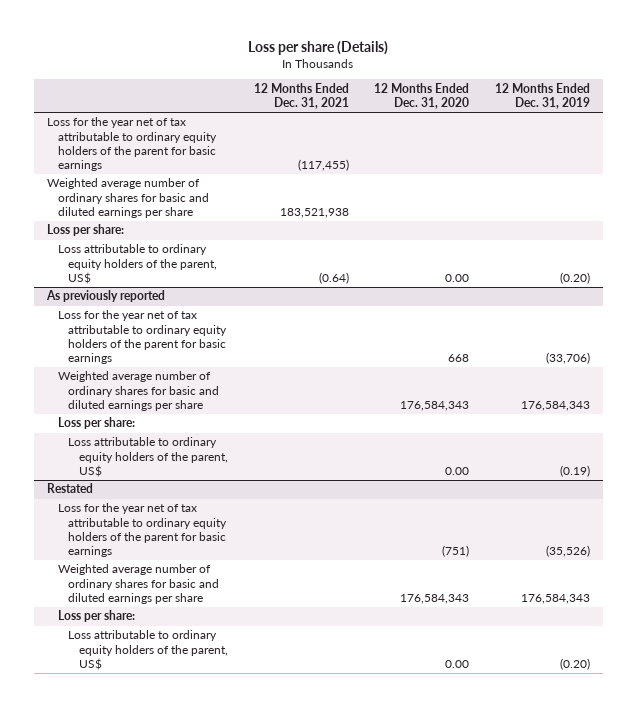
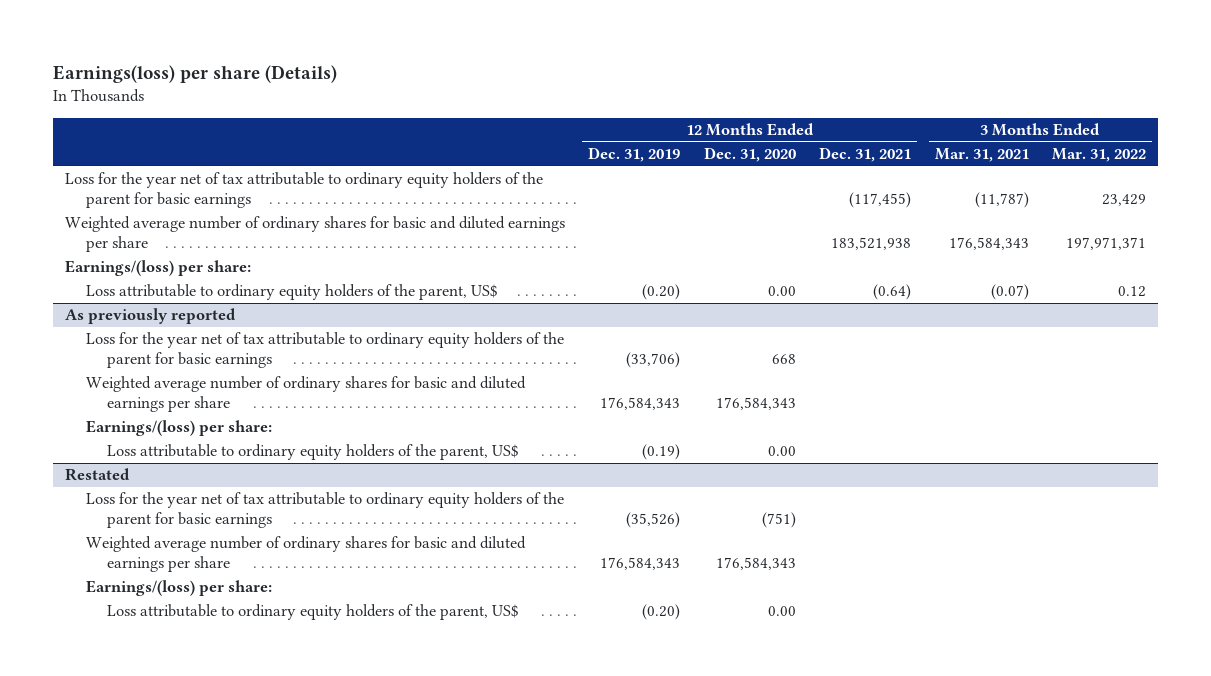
- Loss per share (Details)
+ Earnings(loss) per share (Details)
- | 12 Months Ended Dec. 31, 2021 | 12 Months Ended Dec. 31, 2020 | 12 Months Ended Dec. 31, 2019
+ | 12 Months Ended Dec. 31, 2019 | 12 Months Ended Dec. 31, 2020 | 12 Months Ended Dec. 31, 2021 | 3 Months Ended Mar. 31, 2021 | 3 Months Ended Mar. 31, 2022
- Loss per share:
+ Earnings/(loss) per share:
@ As previously reported
- Loss per share:
+ Earnings/(loss) per share:
@ Restated
- Loss per share:
+ Earnings/(loss) per share:

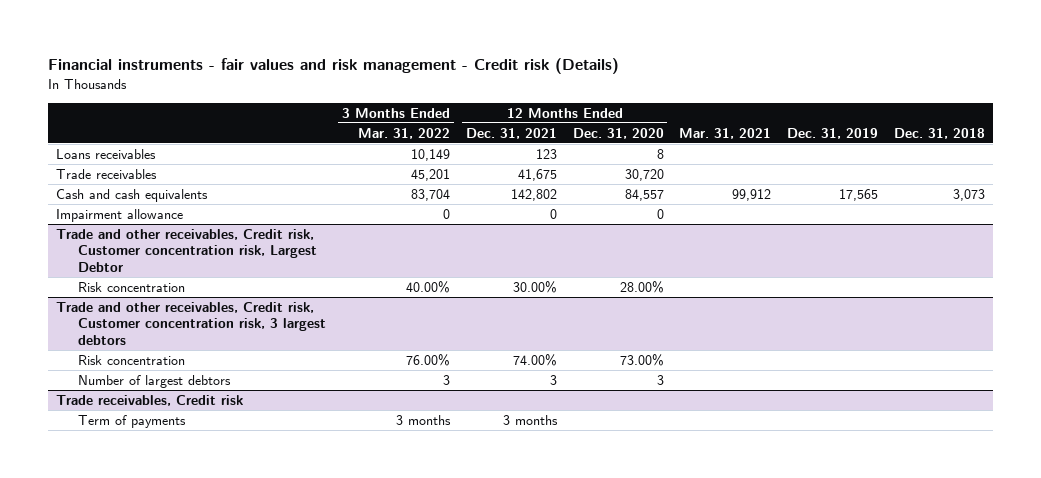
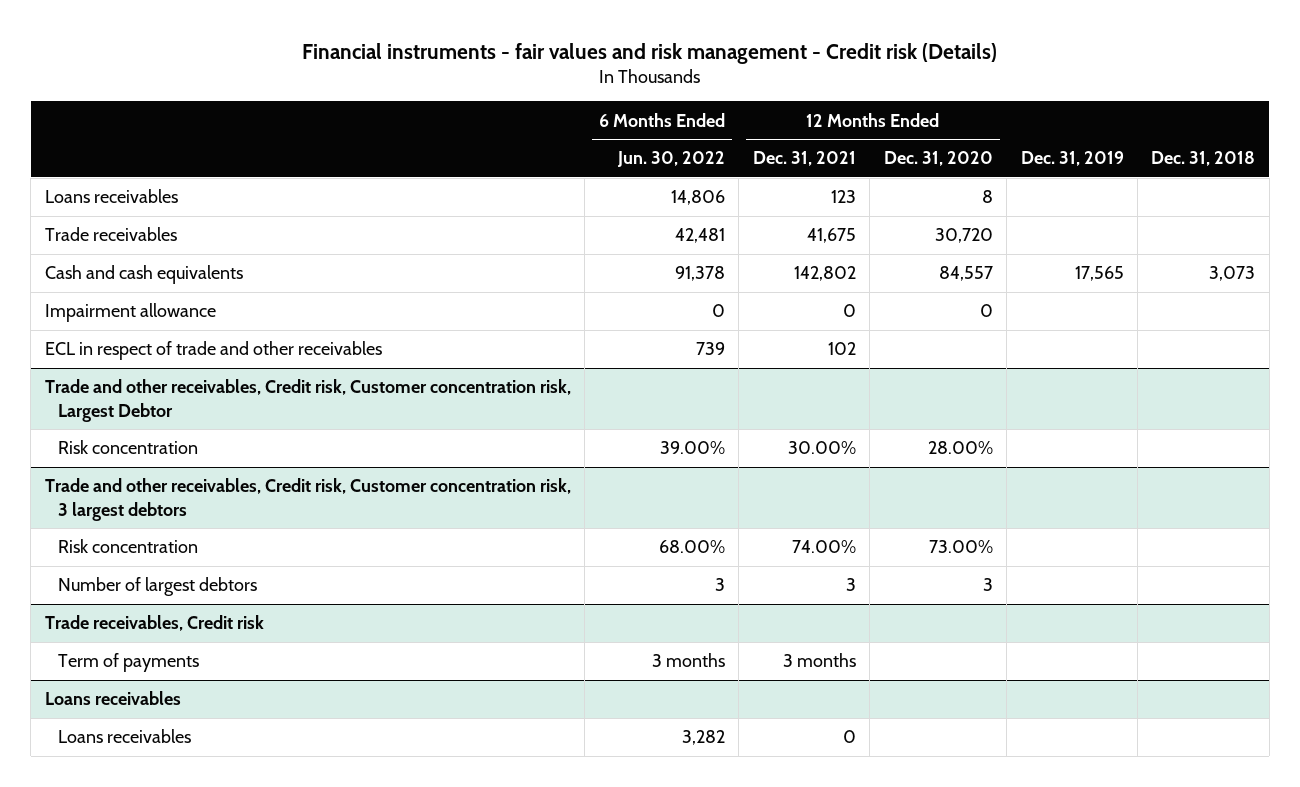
- | 3 Months Ended Mar. 31, 2022 | 12 Months Ended Dec. 31, 2021 | 12 Months Ended Dec. 31, 2020 | Mar. 31, 2021 | Dec. 31, 2019 | Dec. 31, 2018
+ | 6 Months Ended Jun. 30, 2022 | 12 Months Ended Dec. 31, 2021 | 12 Months Ended Dec. 31, 2020 | Dec. 31, 2019 | Dec. 31, 2018
+ ECL in respect of trade and other receivables | 739 | 102 | | |
+ Loans receivables
+ Loans receivables | 3,282 | 0 | | |

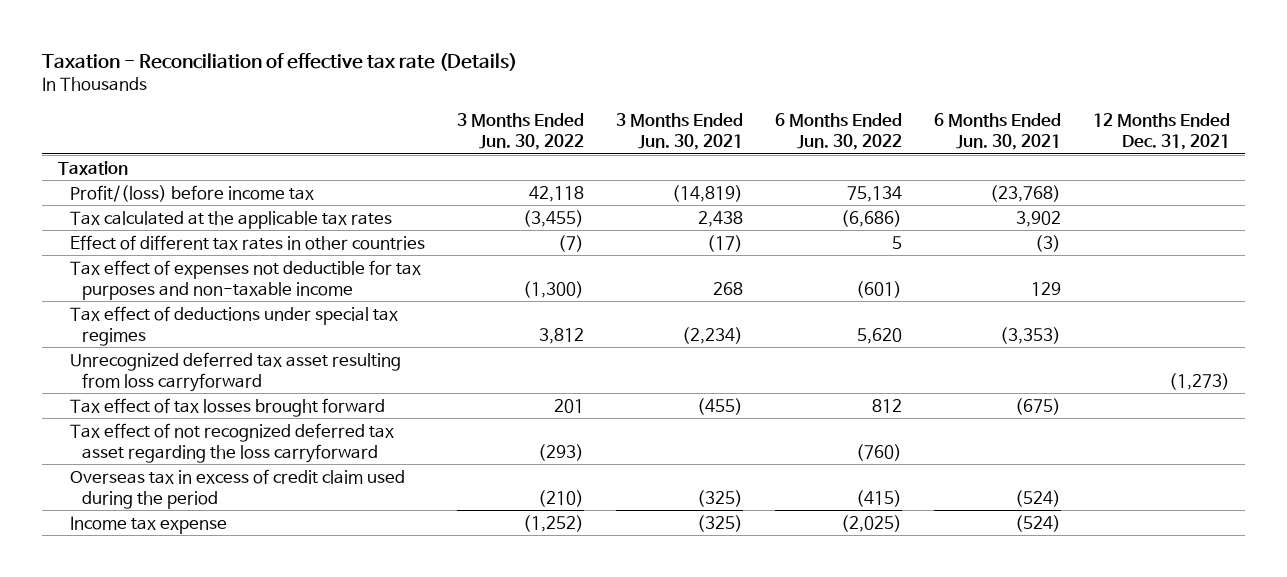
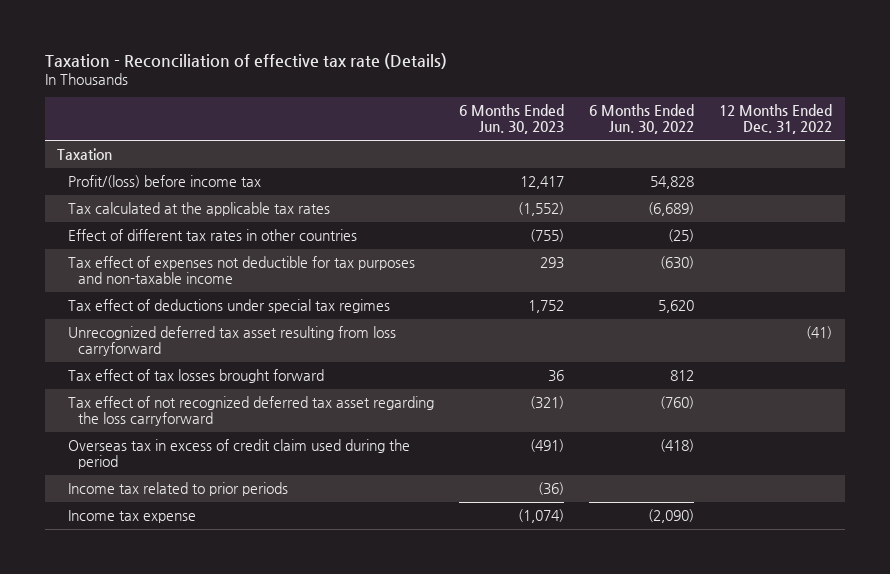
- | 3 Months Ended Jun. 30, 2022 | 3 Months Ended Jun. 30, 2021 | 6 Months Ended Jun. 30, 2022 | 6 Months Ended Jun. 30, 2021 | 12 Months Ended Dec. 31, 2021
+ | 6 Months Ended Jun. 30, 2023 | 6 Months Ended Jun. 30, 2022 | 12 Months Ended Dec. 31, 2022
- Profit/(loss) before income tax | 42,118 | (14,819) | 75,134 | (23,768) |
- Tax calculated at the applicable tax rates | (3,455) | 2,438 | (6,686) | 3,902 |
- Effect of different tax rates in other countries | (7) | (17) | 5 | (3) |
- Tax effect of expenses not deductible for tax purposes and non-taxable income | (1,300) | 268 | (601) | 129 |
+ Profit/(loss) before income tax | 12,417 | 54,828 |
+ Tax calculated at the applicable tax rates | (1,552) | (6,689) |
+ Effect of different tax rates in other countries | (755) | (25) |
+ Tax effect of expenses not deductible for tax purposes and non-taxable income | 293 | (630) |
- Overseas tax in excess of credit claim used during the period | (210) | (325) | (415) | (524) |
- Income tax expense | (1,252) | (325) | (2,025) | (524) |
+ Overseas tax in excess of credit claim used during the period | (491) | (418) |
+ Income tax related to prior periods | (36) | |
+ Income tax expense | (1,074) | (2,090) |

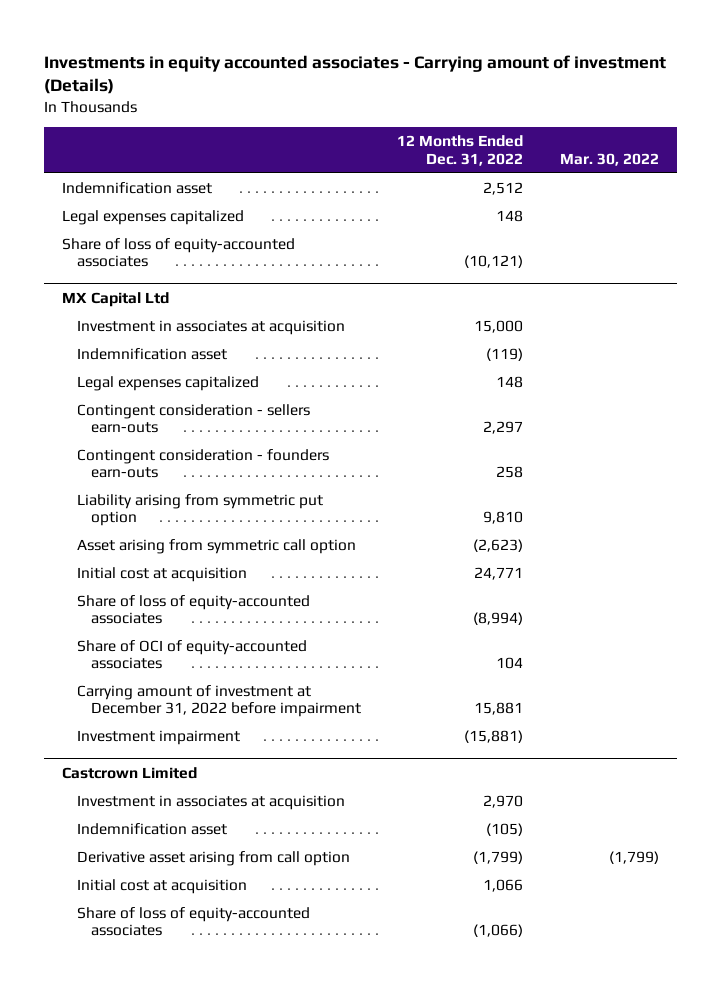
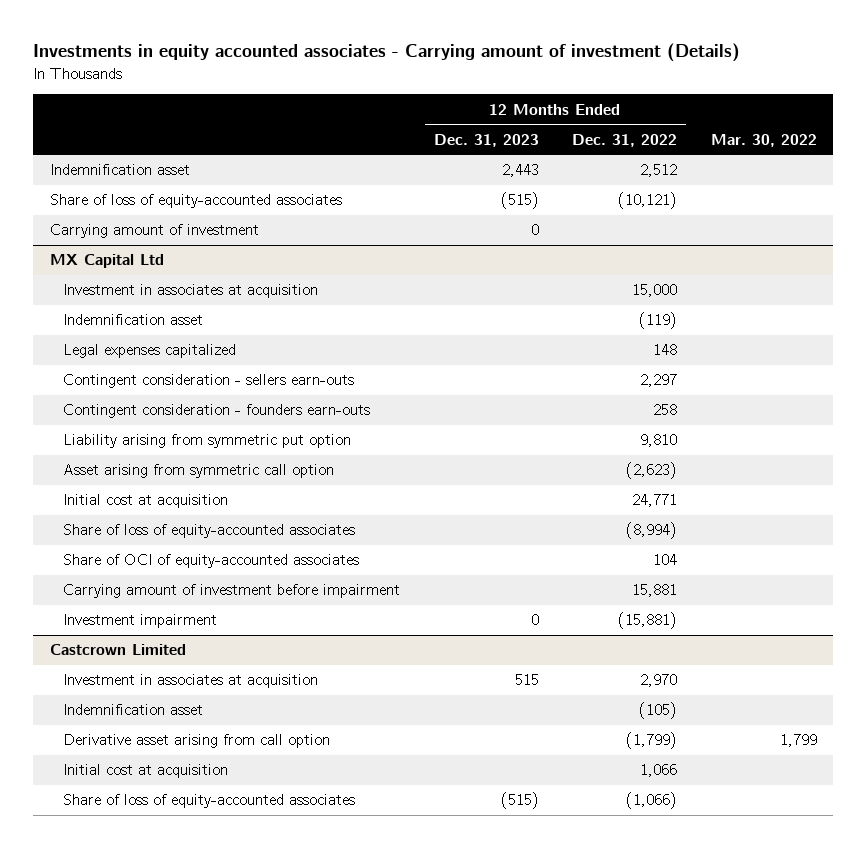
- | 12 Months Ended Dec. 31, 2022 | Mar. 30, 2022
+ | 12 Months Ended Dec. 31, 2023 | 12 Months Ended Dec. 31, 2022 | Mar. 30, 2022
- Legal expenses capitalized | 148 |
+ Carrying amount of investment | 0 | |
@ MX Capital Ltd
- Carrying amount of investment at December 31, 2022 before impairment | 15,881 |
+ Carrying amount of investment before impairment | | 15,881 |
@ Castcrown Limited
- Derivative asset arising from call option | (1,799) | (1,799)
+ Derivative asset arising from call option | | (1,799) | 1,799

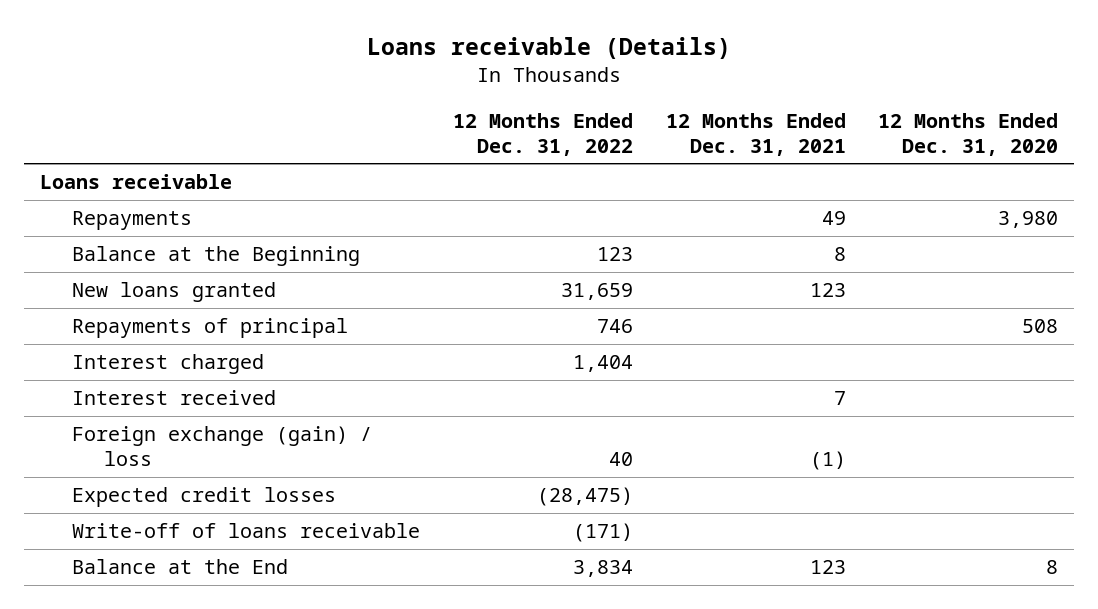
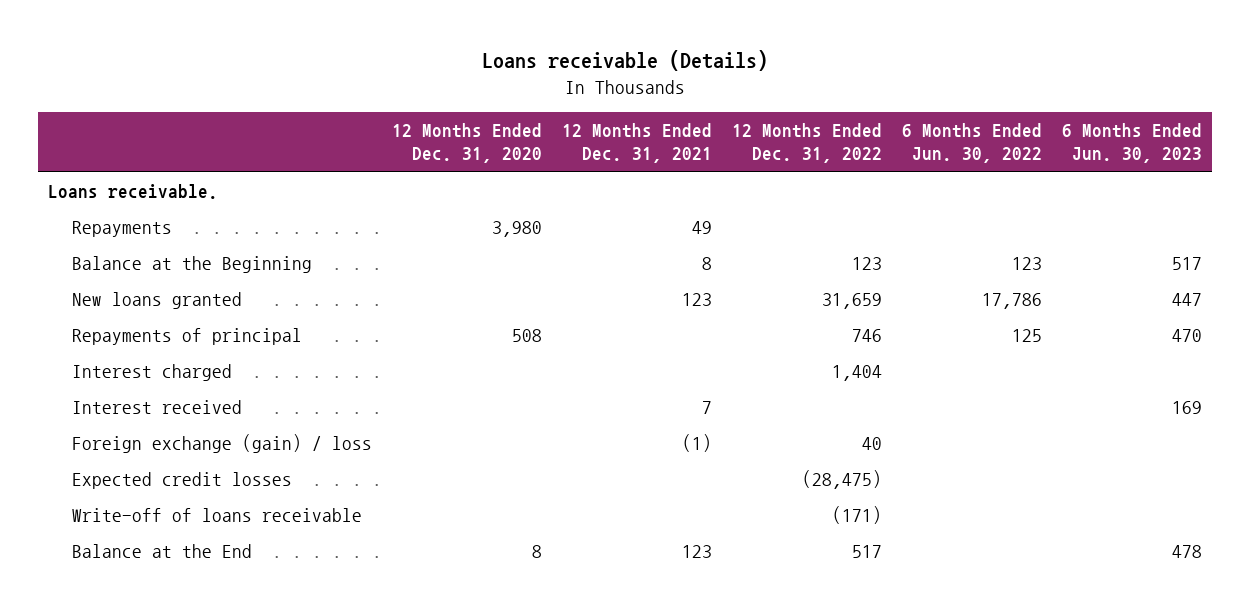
- | 12 Months Ended Dec. 31, 2022 | 12 Months Ended Dec. 31, 2021 | 12 Months Ended Dec. 31, 2020
+ | 12 Months Ended Dec. 31, 2020 | 12 Months Ended Dec. 31, 2021 | 12 Months Ended Dec. 31, 2022 | 6 Months Ended Jun. 30, 2022 | 6 Months Ended Jun. 30, 2023
- Loans receivable
+ Loans receivable.
- Balance at the End | 3,834 | 123 | 8
+ Balance at the End | 8 | 123 | 517 | | 478

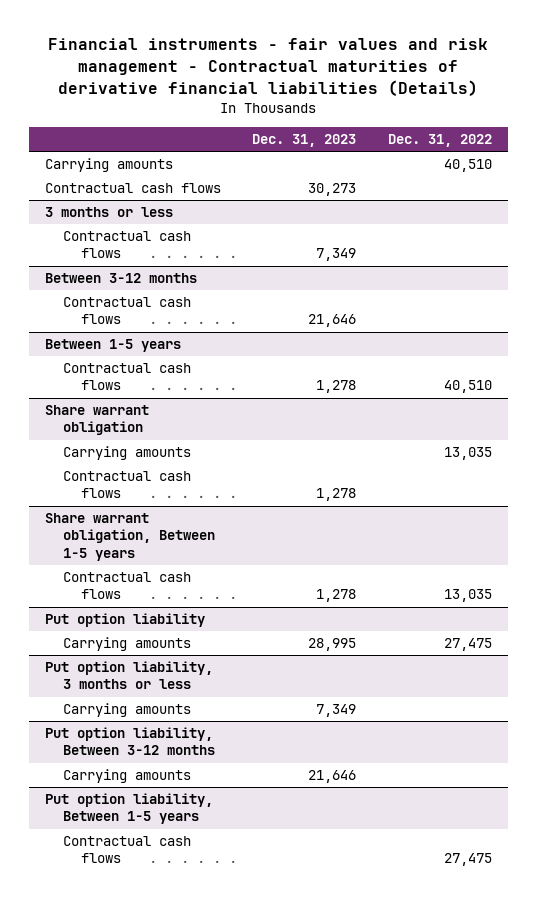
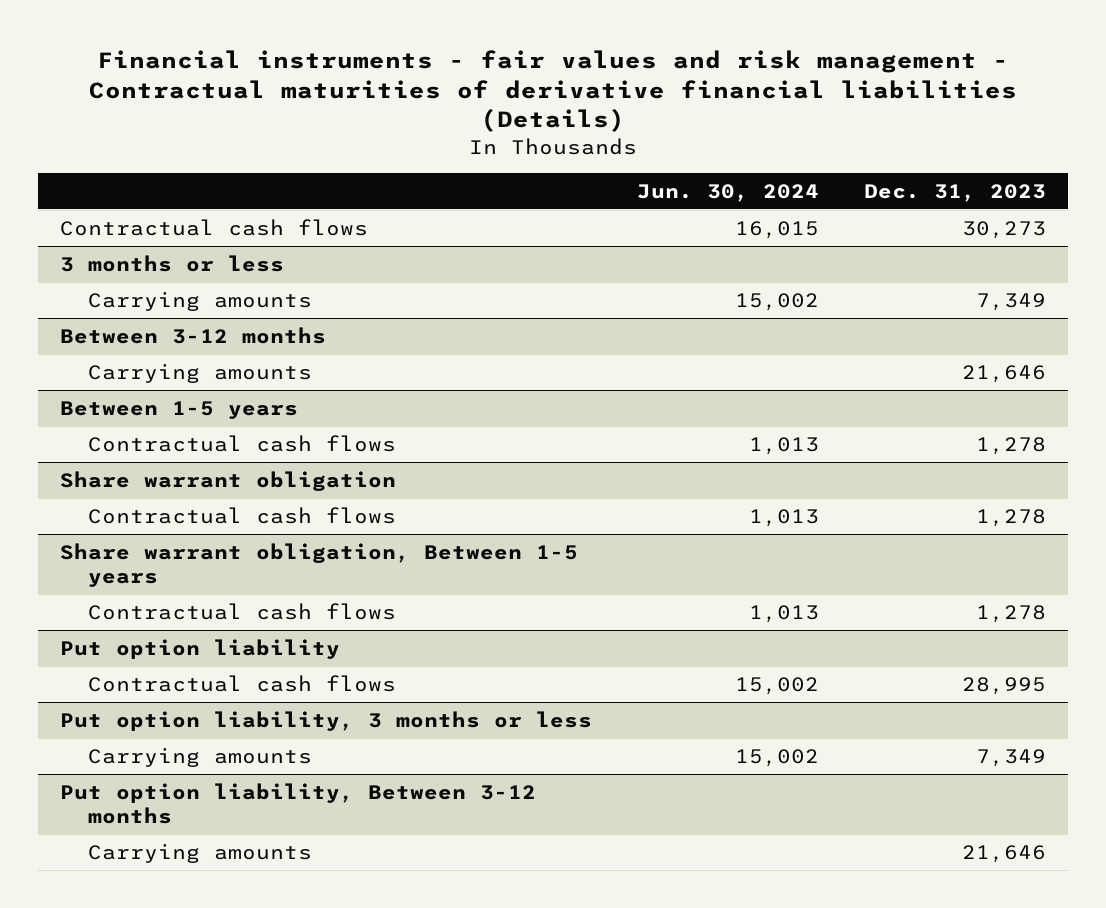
- | Dec. 31, 2023 | Dec. 31, 2022
+ | Jun. 30, 2024 | Dec. 31, 2023
- Carrying amounts | | 40,510
@ 3 months or less
- Contractual cash flows | 7,349 |
+ Carrying amounts | 15,002 | 7,349
@ Between 3-12 months
- Contractual cash flows | 21,646 |
+ Carrying amounts | | 21,646
@ Share warrant obligation
- Carrying amounts | | 13,035
@ Put option liability
- Carrying amounts | 28,995 | 27,475
+ Contractual cash flows | 15,002 | 28,995
- Put option liability, Between 1-5 years
- Contractual cash flows | | 27,475

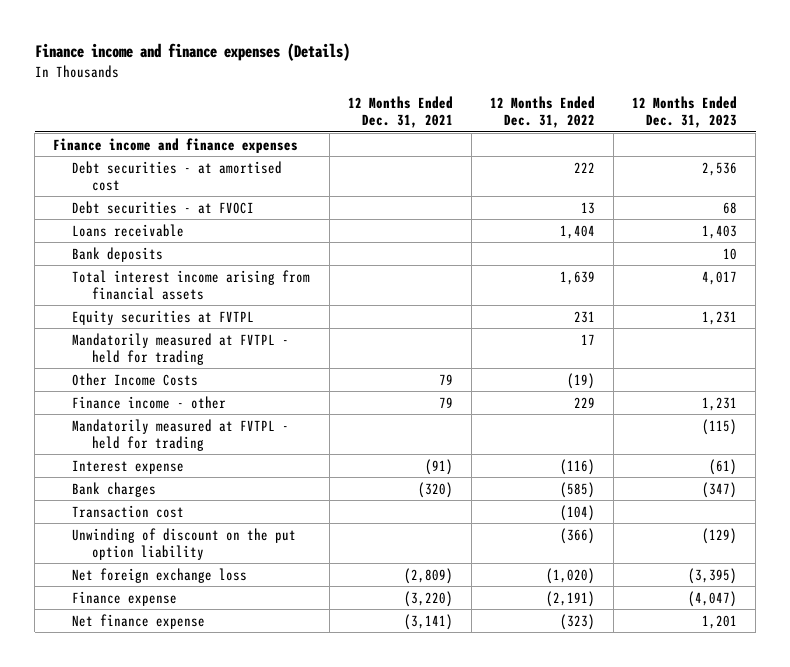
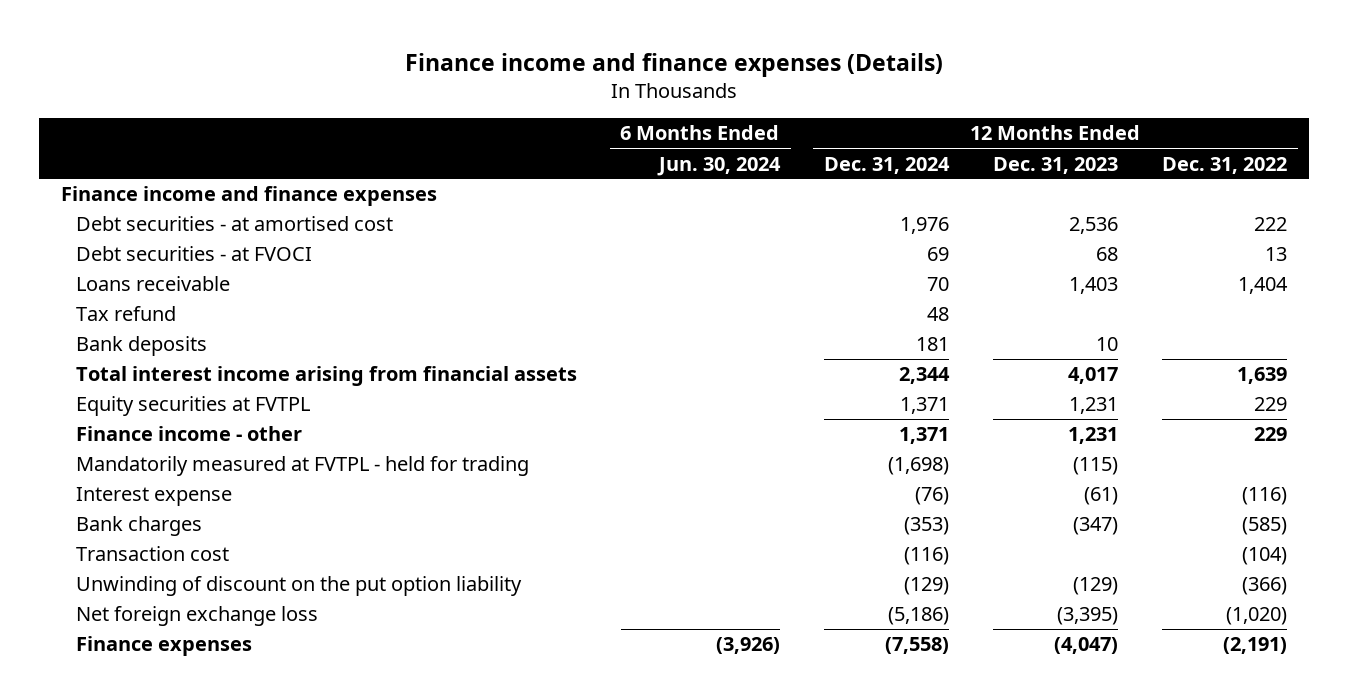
- | 12 Months Ended Dec. 31, 2021 | 12 Months Ended Dec. 31, 2022 | 12 Months Ended Dec. 31, 2023
+ | 6 Months Ended Jun. 30, 2024 | 12 Months Ended Dec. 31, 2024 | 12 Months Ended Dec. 31, 2023 | 12 Months Ended Dec. 31, 2022
+ Tax refund | | 48 | |
- Equity securities at FVTPL | | 231 | 1,231
- Mandatorily measured at FVTPL - held for trading | | 17 |
- Other Income Costs | 79 | (19) |
+ Equity securities at FVTPL | | 1,371 | 1,231 | 229
- Finance expense | (3,220) | (2,191) | (4,047)
- Net finance expense | (3,141) | (323) | 1,201
+ Finance expenses | (3,926) | (7,558) | (4,047) | (2,191)

